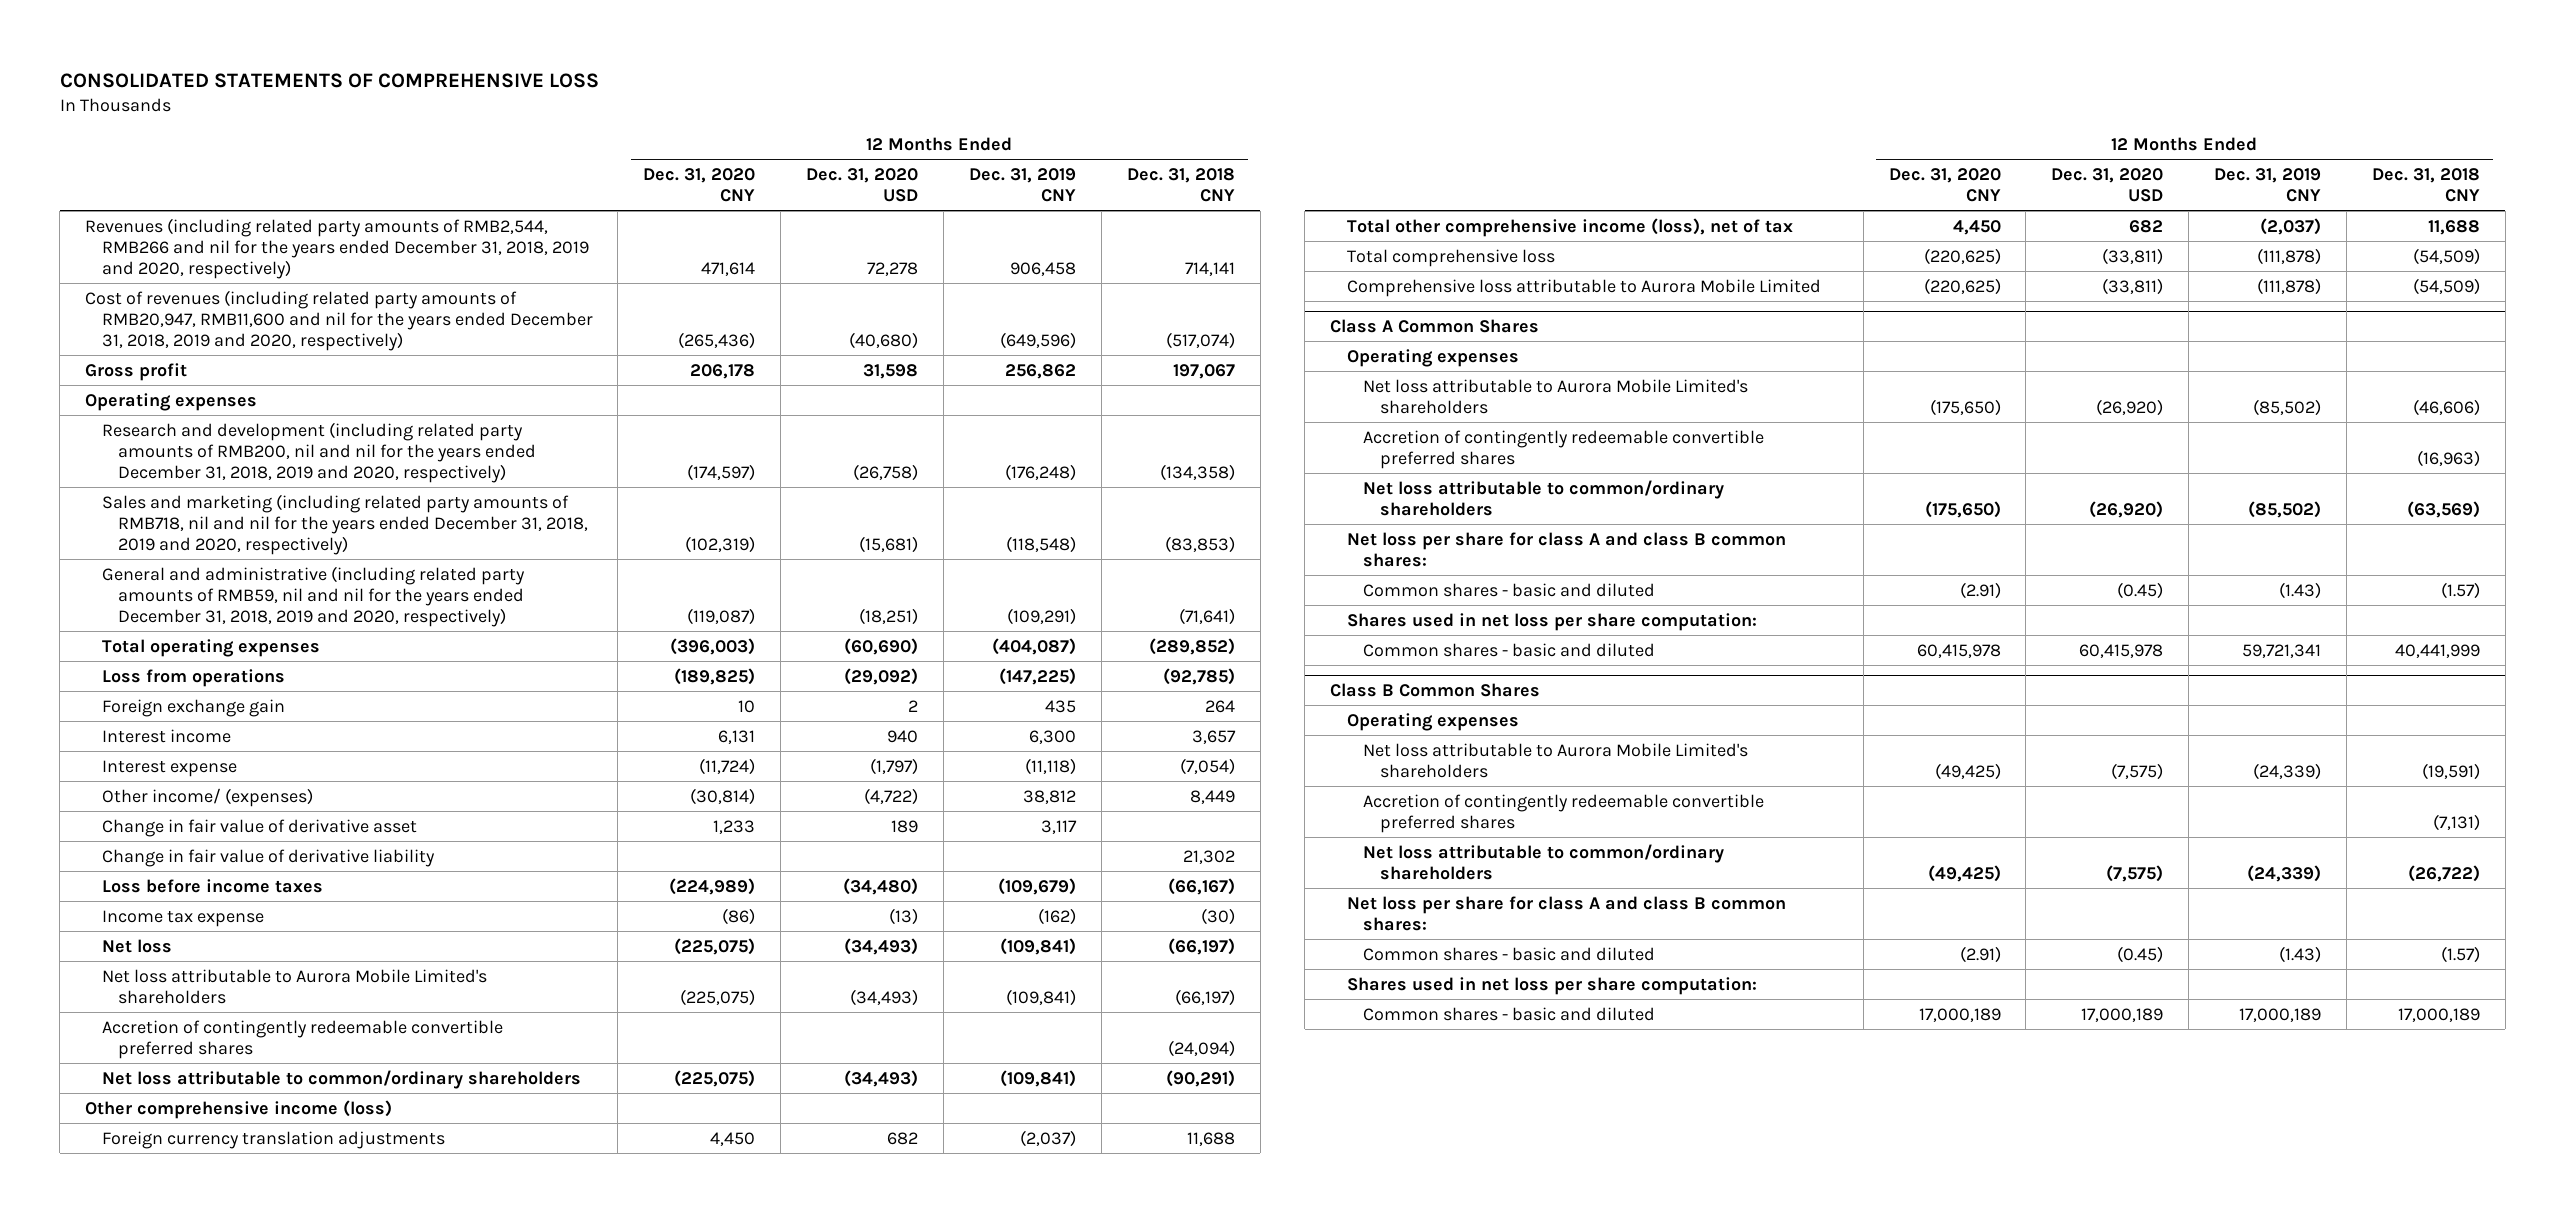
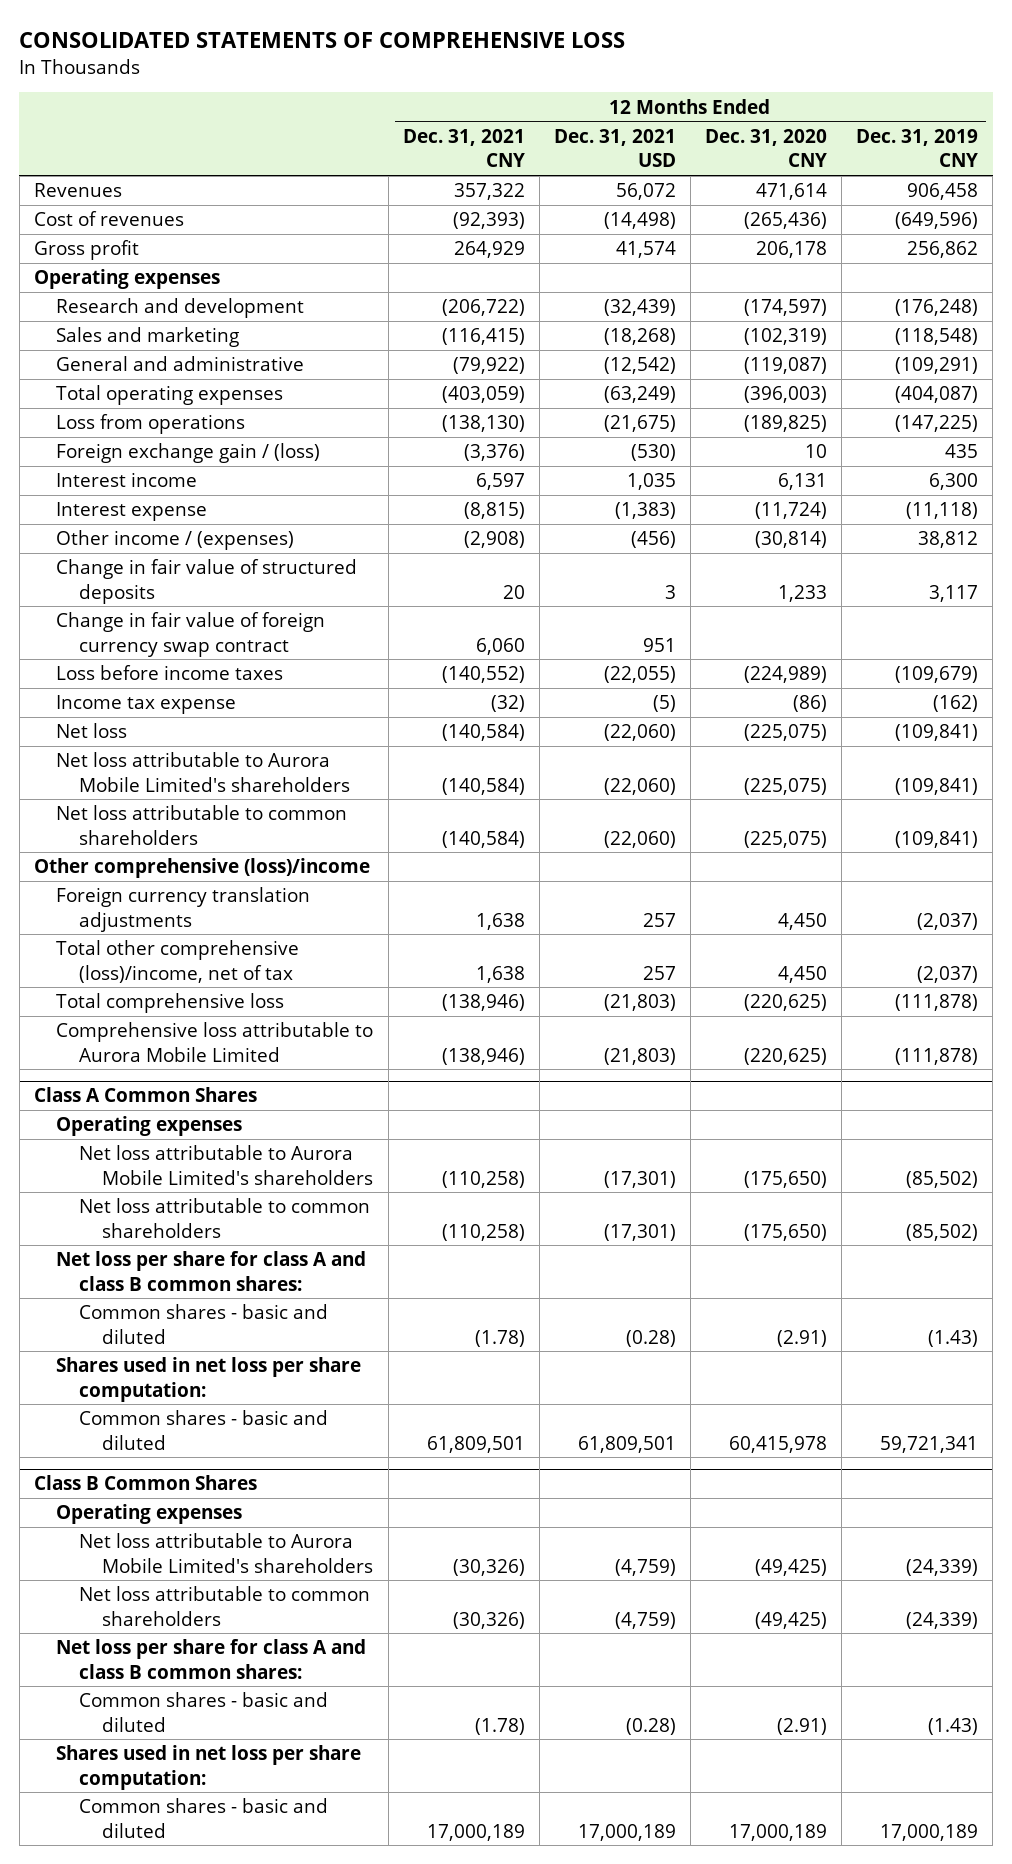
- | 12 Months Ended Dec. 31, 2020 CNY | 12 Months Ended Dec. 31, 2020 USD | 12 Months Ended Dec. 31, 2019 CNY | 12 Months Ended Dec. 31, 2018 CNY
+ | 12 Months Ended Dec. 31, 2021 CNY | 12 Months Ended Dec. 31, 2021 USD | 12 Months Ended Dec. 31, 2020 CNY | 12 Months Ended Dec. 31, 2019 CNY
- Revenues (including related party amounts of RMB2,544, RMB266 and nil for the years ended December 31, 2018, 2019 and 2020, respectively) | 471,614 | 72,278 | 906,458 | 714,141
- Cost of revenues (including related party amounts of RMB20,947, RMB11,600 and nil for the years ended December 31, 2018, 2019 and 2020, respectively) | (265,436) | (40,680) | (649,596) | (517,074)
+ Revenues | 357,322 | 56,072 | 471,614 | 906,458
+ Cost of revenues | (92,393) | (14,498) | (265,436) | (649,596)
- Research and development (including related party amounts of RMB200, nil and nil for the years ended December 31, 2018, 2019 and 2020, respectively) | (174,597) | (26,758) | (176,248) | (134,358)
- Sales and marketing (including related party amounts of RMB718, nil and nil for the years ended December 31, 2018, 2019 and 2020, respectively) | (102,319) | (15,681) | (118,548) | (83,853)
- General and administrative (including related party amounts of RMB59, nil and nil for the years ended December 31, 2018, 2019 and 2020, respectively) | (119,087) | (18,251) | (109,291) | (71,641)
+ Research and development | (206,722) | (32,439) | (174,597) | (176,248)
+ Sales and marketing | (116,415) | (18,268) | (102,319) | (118,548)
+ General and administrative | (79,922) | (12,542) | (119,087) | (109,291)
- Foreign exchange gain | 10 | 2 | 435 | 264
+ Foreign exchange gain / (loss) | (3,376) | (530) | 10 | 435
- Other income/ (expenses) | (30,814) | (4,722) | 38,812 | 8,449
- Change in fair value of derivative asset | 1,233 | 189 | 3,117 |
- Change in fair value of derivative liability | | | | 21,302
+ Other income / (expenses) | (2,908) | (456) | (30,814) | 38,812
+ Change in fair value of structured deposits | 20 | 3 | 1,233 | 3,117
+ Change in fair value of foreign currency swap contract | 6,060 | 951 | |
- Accretion of contingently redeemable convertible preferred shares | | | | (24,094)
- Net loss attributable to common/ordinary shareholders | (225,075) | (34,493) | (109,841) | (90,291)
- Other comprehensive income (loss)
+ Net loss attributable to common shareholders | (140,584) | (22,060) | (225,075) | (109,841)
+ Other comprehensive (loss)/income
- Total other comprehensive income (loss), net of tax | 4,450 | 682 | (2,037) | 11,688
+ Total other comprehensive (loss)/income, net of tax | 1,638 | 257 | 4,450 | (2,037)
@ Class A Common Shares
- Accretion of contingently redeemable convertible preferred shares | | | | (16,963)
- Net loss attributable to common/ordinary shareholders | (175,650) | (26,920) | (85,502) | (63,569)
+ Net loss attributable to common shareholders | (110,258) | (17,301) | (175,650) | (85,502)
@ Class B Common Shares
- Accretion of contingently redeemable convertible preferred shares | | | | (7,131)
- Net loss attributable to common/ordinary shareholders | (49,425) | (7,575) | (24,339) | (26,722)
+ Net loss attributable to common shareholders | (30,326) | (4,759) | (49,425) | (24,339)

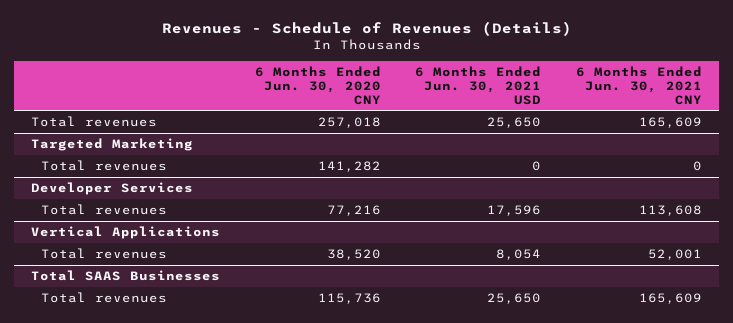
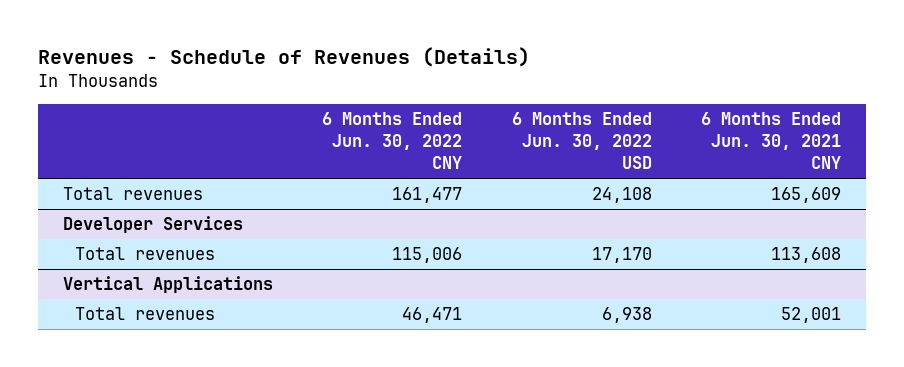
- | 6 Months Ended Jun. 30, 2020 CNY | 6 Months Ended Jun. 30, 2021 USD | 6 Months Ended Jun. 30, 2021 CNY
+ | 6 Months Ended Jun. 30, 2022 CNY | 6 Months Ended Jun. 30, 2022 USD | 6 Months Ended Jun. 30, 2021 CNY
- Targeted Marketing
- Total revenues | 141,282 | 0 | 0
- Total SAAS Businesses
- Total revenues | 115,736 | 25,650 | 165,609

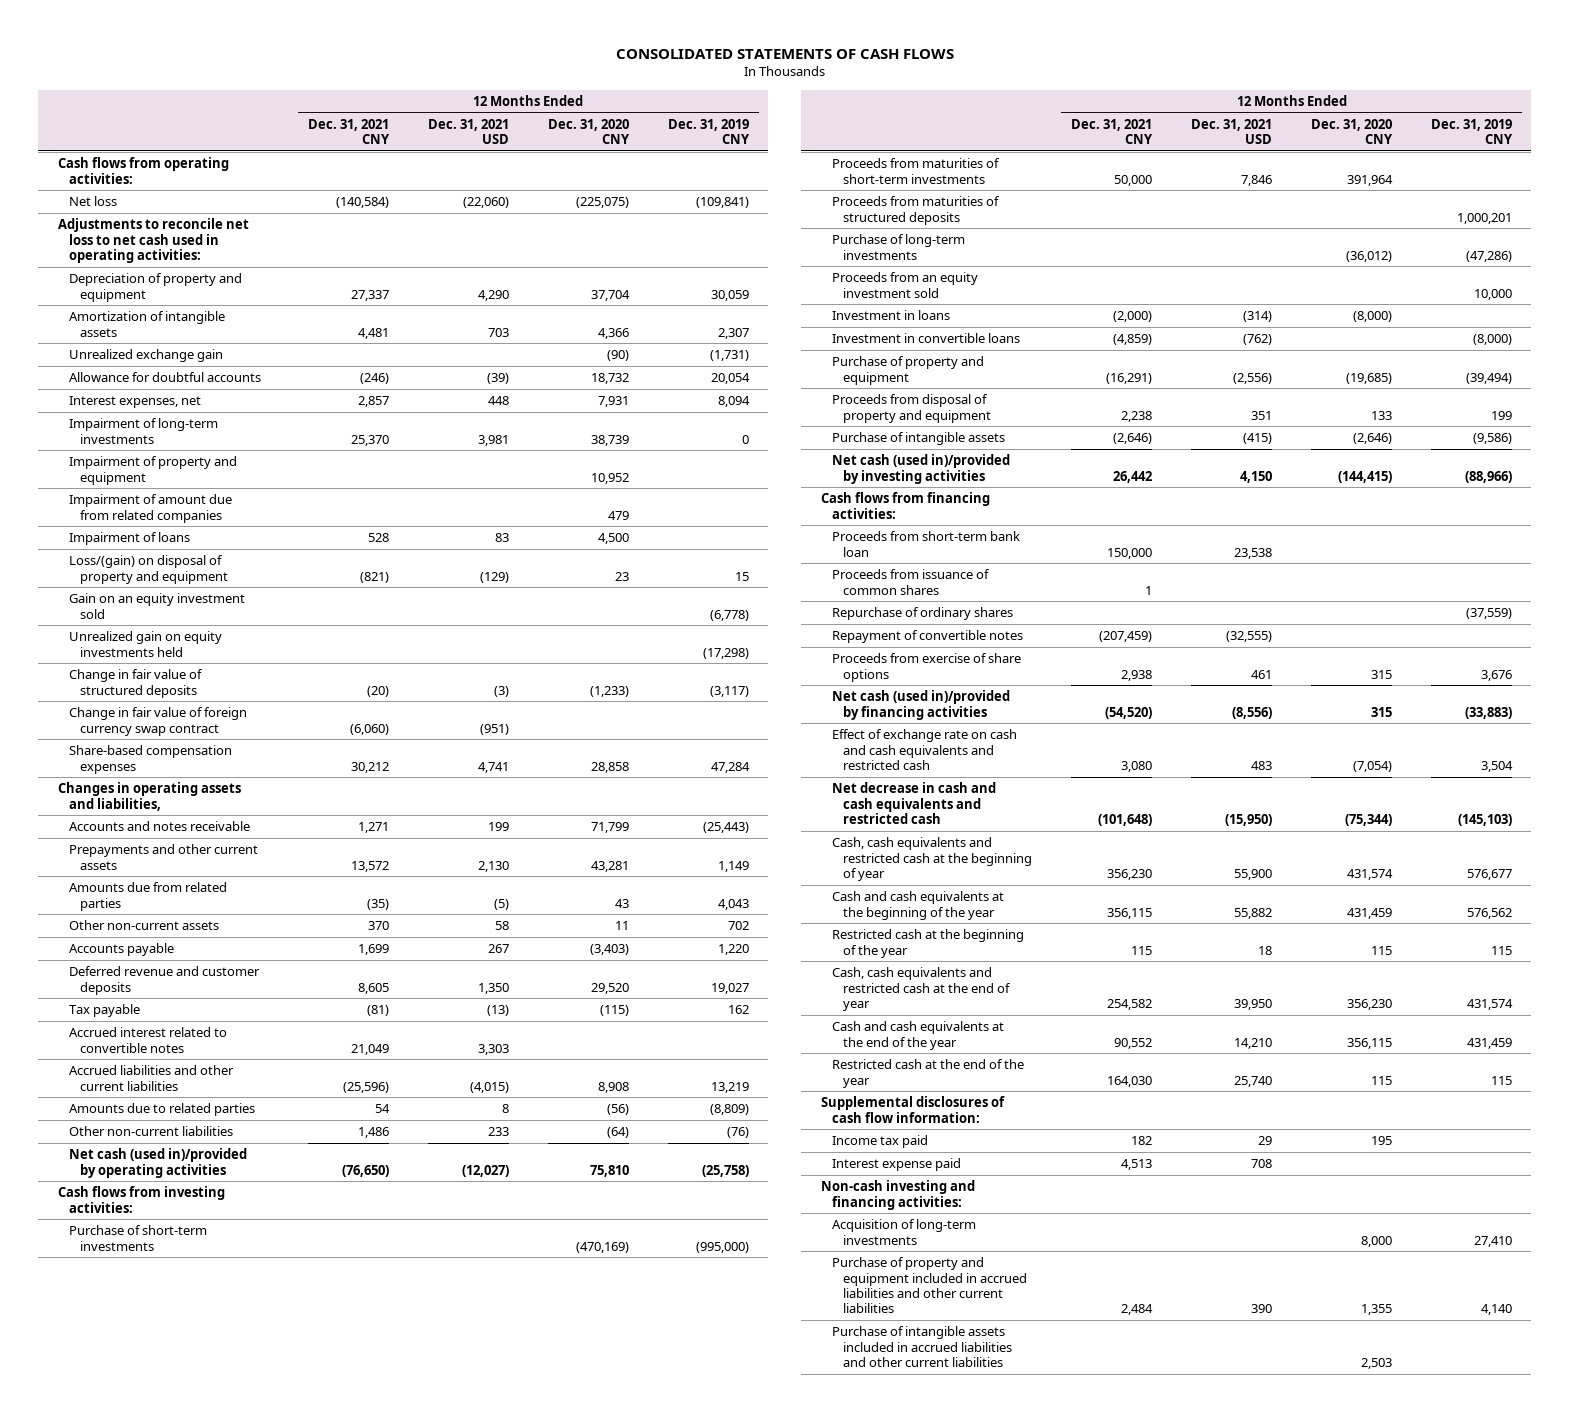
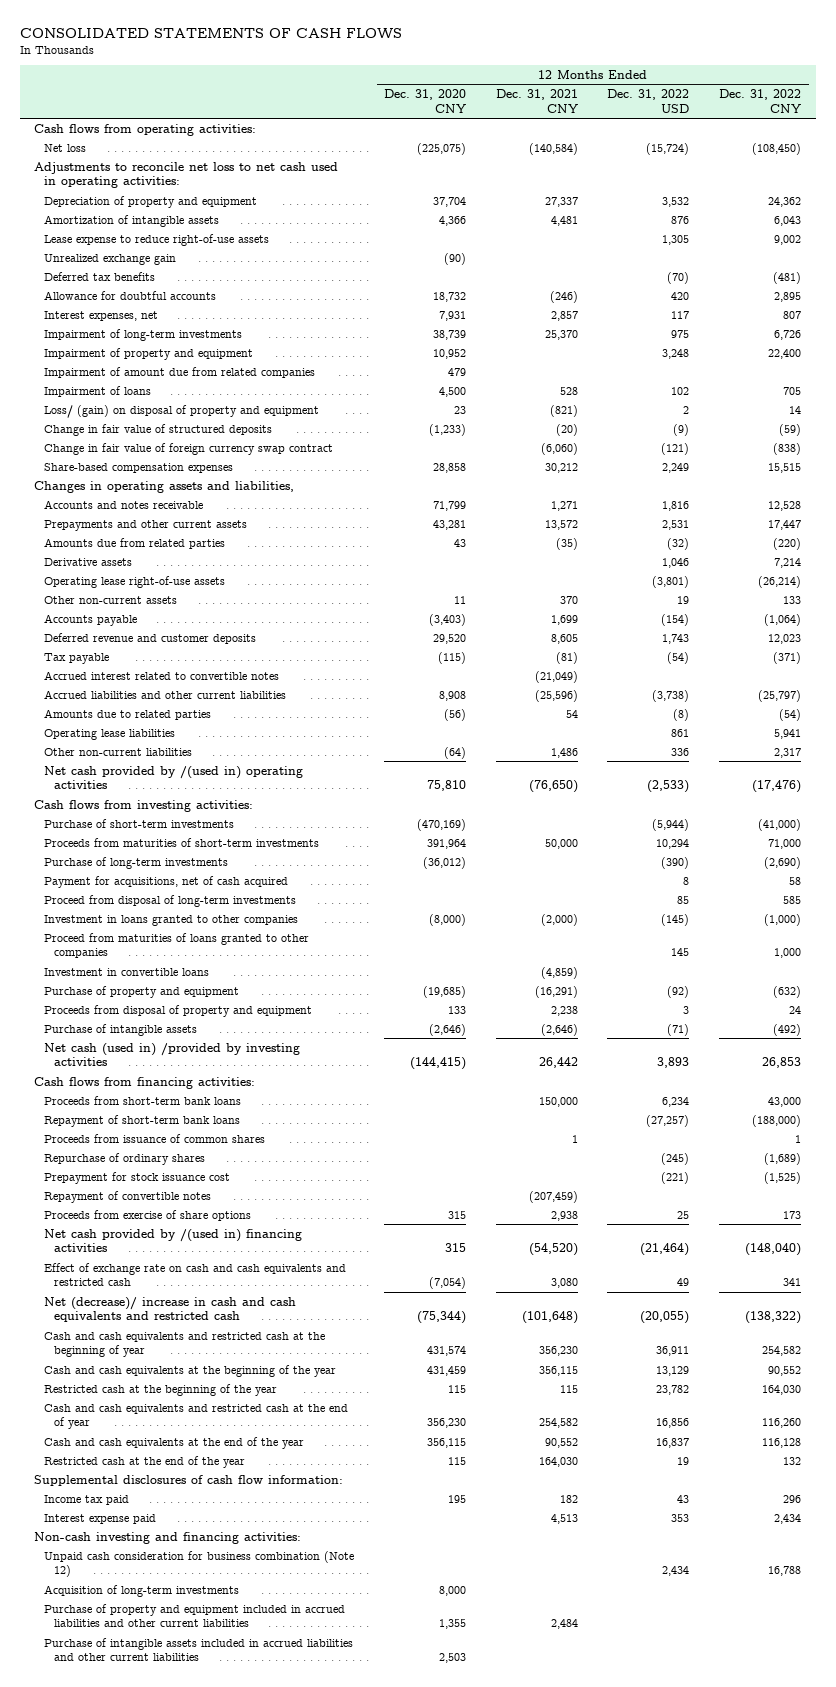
- | 12 Months Ended Dec. 31, 2021 CNY | 12 Months Ended Dec. 31, 2021 USD | 12 Months Ended Dec. 31, 2020 CNY | 12 Months Ended Dec. 31, 2019 CNY
+ | 12 Months Ended Dec. 31, 2020 CNY | 12 Months Ended Dec. 31, 2021 CNY | 12 Months Ended Dec. 31, 2022 USD | 12 Months Ended Dec. 31, 2022 CNY
+ Lease expense to reduce right-of-use assets | | | 1,305 | 9,002
+ Deferred tax benefits | | | (70) | (481)
- Loss/(gain) on disposal of property and equipment | (821) | (129) | 23 | 15
- Gain on an equity investment sold | | | | (6,778)
- Unrealized gain on equity investments held | | | | (17,298)
+ Loss/ (gain) on disposal of property and equipment | 23 | (821) | 2 | 14
+ Derivative assets | | | 1,046 | 7,214
+ Operating lease right-of-use assets | | | (3,801) | (26,214)
- Accrued interest related to convertible notes | 21,049 | 3,303 | |
+ Accrued interest related to convertible notes | | (21,049) | |
+ Operating lease liabilities | | | 861 | 5,941
- Net cash (used in)/provided by operating activities | (76,650) | (12,027) | 75,810 | (25,758)
+ Net cash provided by /(used in) operating activities | 75,810 | (76,650) | (2,533) | (17,476)
- Proceeds from maturities of structured deposits | | | | 1,000,201
- Proceeds from an equity investment sold | | | | 10,000
- Investment in loans | (2,000) | (314) | (8,000) |
+ Payment for acquisitions, net of cash acquired | | | 8 | 58
+ Proceed from disposal of long-term investments | | | 85 | 585
+ Investment in loans granted to other companies | (8,000) | (2,000) | (145) | (1,000)
+ Proceed from maturities of loans granted to other companies | | | 145 | 1,000
- Net cash (used in)/provided by investing activities | 26,442 | 4,150 | (144,415) | (88,966)
+ Net cash (used in) /provided by investing activities | (144,415) | 26,442 | 3,893 | 26,853
- Proceeds from short-term bank loan | 150,000 | 23,538 | |
+ Proceeds from short-term bank loans | | 150,000 | 6,234 | 43,000
+ Repayment of short-term bank loans | | | (27,257) | (188,000)
+ Prepayment for stock issuance cost | | | (221) | (1,525)
- Net cash (used in)/provided by financing activities | (54,520) | (8,556) | 315 | (33,883)
+ Net cash provided by /(used in) financing activities | 315 | (54,520) | (21,464) | (148,040)
- Net decrease in cash and cash equivalents and restricted cash | (101,648) | (15,950) | (75,344) | (145,103)
- Cash, cash equivalents and restricted cash at the beginning of year | 356,230 | 55,900 | 431,574 | 576,677
+ Net (decrease)/ increase in cash and cash equivalents and restricted cash | (75,344) | (101,648) | (20,055) | (138,322)
+ Cash and cash equivalents and restricted cash at the beginning of year | 431,574 | 356,230 | 36,911 | 254,582
- Cash, cash equivalents and restricted cash at the end of year | 254,582 | 39,950 | 356,230 | 431,574
+ Cash and cash equivalents and restricted cash at the end of year | 356,230 | 254,582 | 16,856 | 116,260
+ Unpaid cash consideration for business combination (Note 12) | | | 2,434 | 16,788

